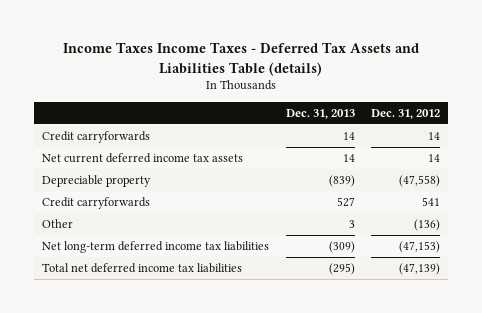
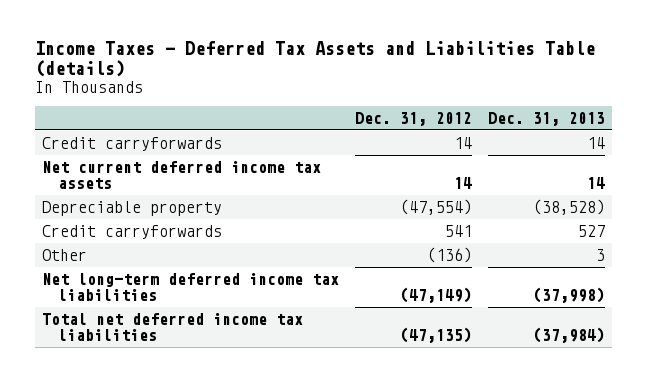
- Income Taxes Income Taxes - Deferred Tax Assets and Liabilities Table (details)
+ Income Taxes - Deferred Tax Assets and Liabilities Table (details)
- | Dec. 31, 2013 | Dec. 31, 2012
+ | Dec. 31, 2012 | Dec. 31, 2013
- Depreciable property | (839) | (47,558)
+ Depreciable property | (47,554) | (38,528)
- Net long-term deferred income tax liabilities | (309) | (47,153)
- Total net deferred income tax liabilities | (295) | (47,139)
+ Net long-term deferred income tax liabilities | (47,149) | (37,998)
+ Total net deferred income tax liabilities | (47,135) | (37,984)

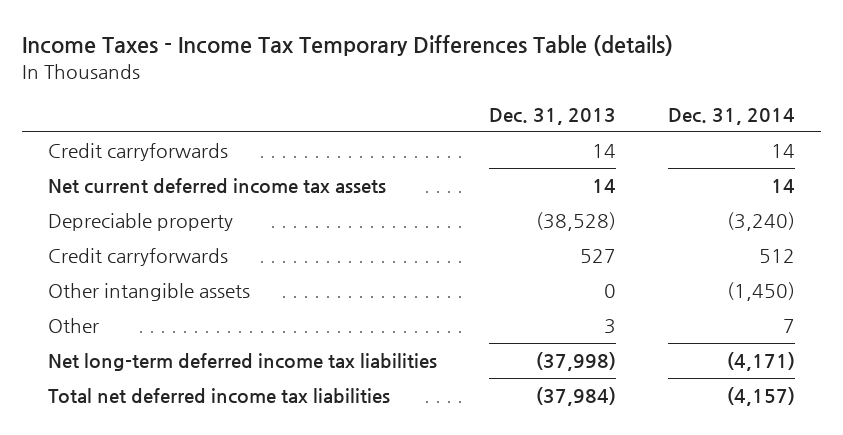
- Income Taxes - Deferred Tax Assets and Liabilities Table (details)
+ Income Taxes - Income Tax Temporary Differences Table (details)
- | Dec. 31, 2012 | Dec. 31, 2013
+ | Dec. 31, 2013 | Dec. 31, 2014
+ Other intangible assets | 0 | (1,450)

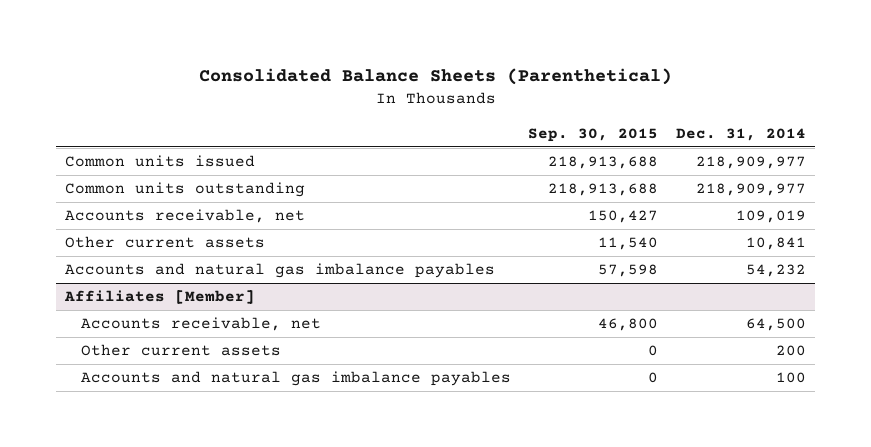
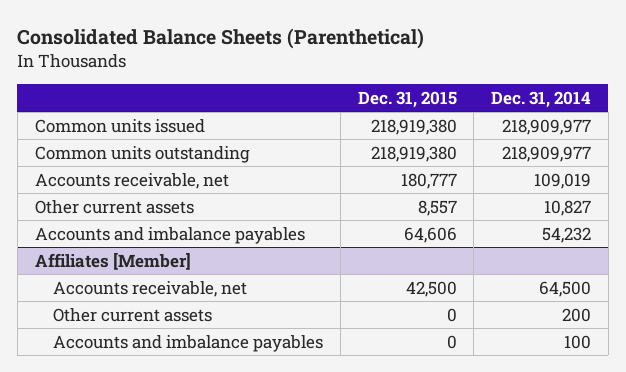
- | Sep. 30, 2015 | Dec. 31, 2014
+ | Dec. 31, 2015 | Dec. 31, 2014
- Other current assets | 11,540 | 10,841
- Accounts and natural gas imbalance payables | 57,598 | 54,232
+ Other current assets | 8,557 | 10,827
+ Accounts and imbalance payables | 64,606 | 54,232
@ Affiliates [Member]
- Accounts and natural gas imbalance payables | 0 | 100
+ Accounts and imbalance payables | 0 | 100

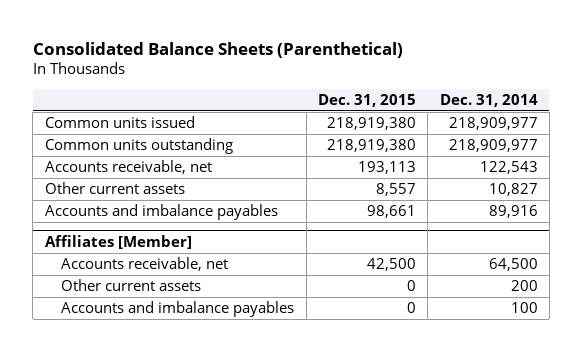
- Accounts receivable, net | 180,777 | 109,019
+ Accounts receivable, net | 193,113 | 122,543
- Accounts and imbalance payables | 64,606 | 54,232
+ Accounts and imbalance payables | 98,661 | 89,916

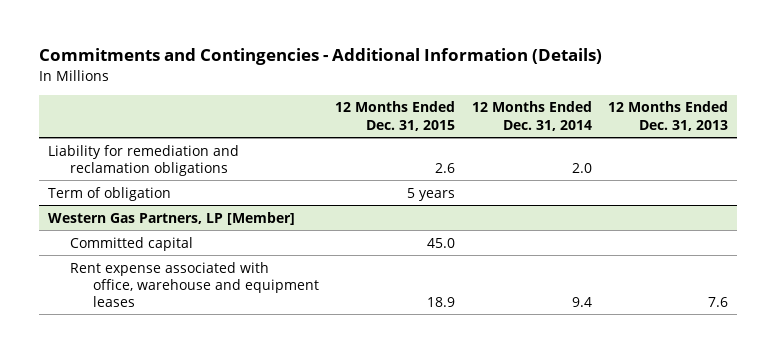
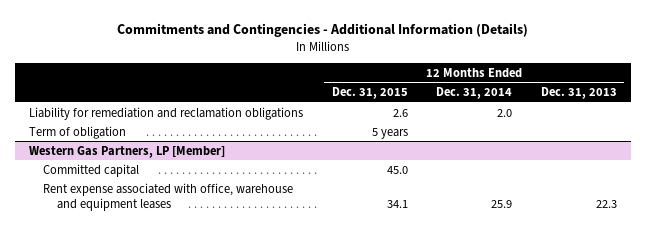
@ Western Gas Partners, LP [Member]
- Rent expense associated with office, warehouse and equipment leases | 18.9 | 9.4 | 7.6
+ Rent expense associated with office, warehouse and equipment leases | 34.1 | 25.9 | 22.3

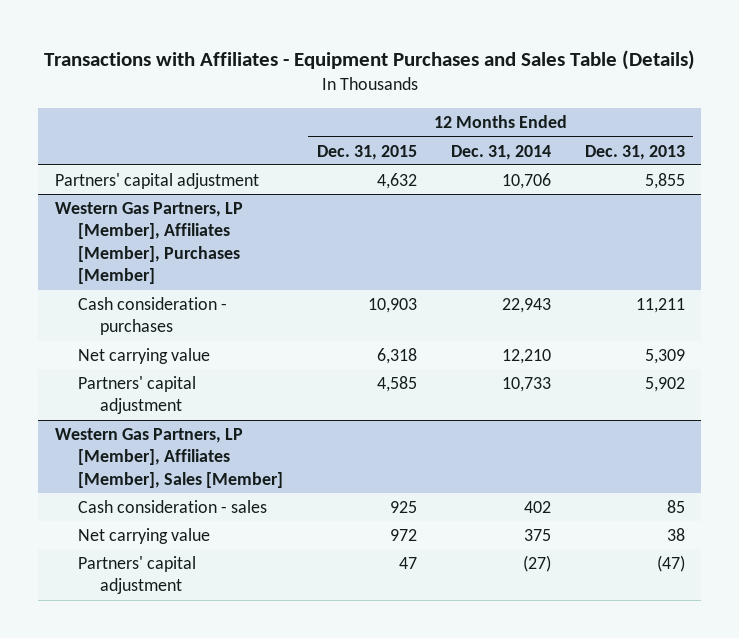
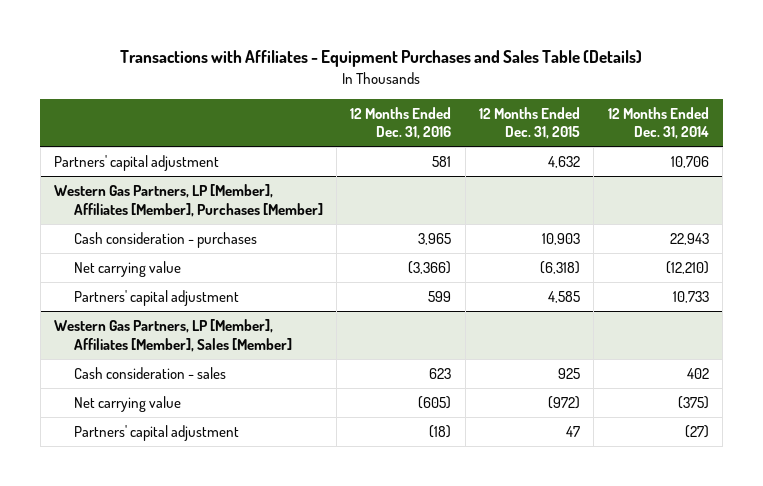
- | 12 Months Ended Dec. 31, 2015 | 12 Months Ended Dec. 31, 2014 | 12 Months Ended Dec. 31, 2013
+ | 12 Months Ended Dec. 31, 2016 | 12 Months Ended Dec. 31, 2015 | 12 Months Ended Dec. 31, 2014
@ Western Gas Partners, LP [Member], Affiliates [Member], Purchases [Member]
- Net carrying value | 6,318 | 12,210 | 5,309
+ Net carrying value | (3,366) | (6,318) | (12,210)
@ Western Gas Partners, LP [Member], Affiliates [Member], Sales [Member]
- Net carrying value | 972 | 375 | 38
+ Net carrying value | (605) | (972) | (375)

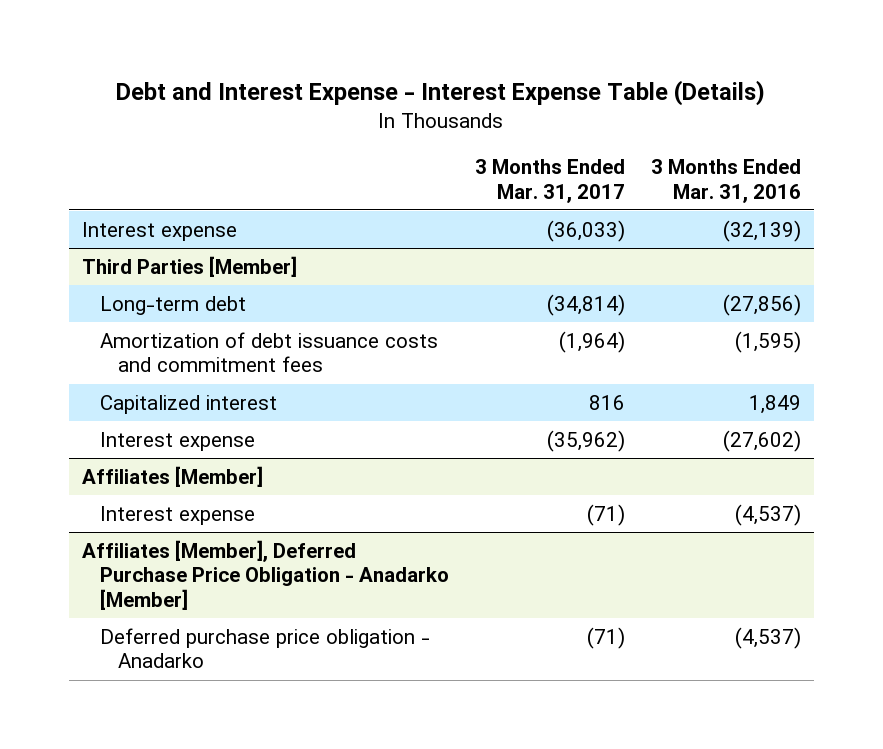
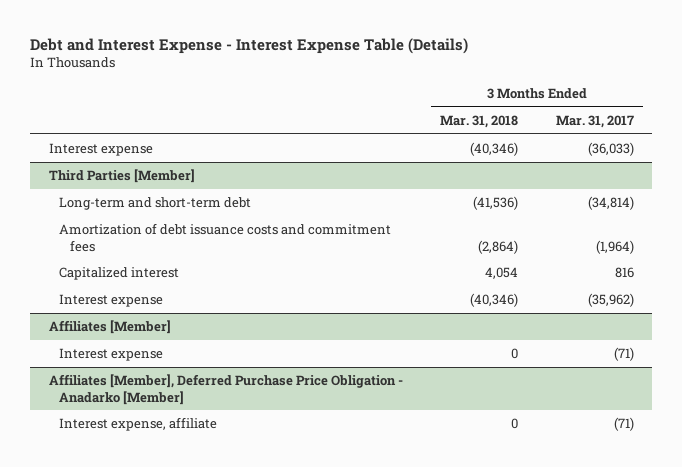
- | 3 Months Ended Mar. 31, 2017 | 3 Months Ended Mar. 31, 2016
+ | 3 Months Ended Mar. 31, 2018 | 3 Months Ended Mar. 31, 2017
@ Third Parties [Member]
- Long-term debt | (34,814) | (27,856)
+ Long-term and short-term debt | (41,536) | (34,814)
@ Affiliates [Member], Deferred Purchase Price Obligation - Anadarko [Member]
- Deferred purchase price obligation - Anadarko | (71) | (4,537)
+ Interest expense, affiliate | 0 | (71)

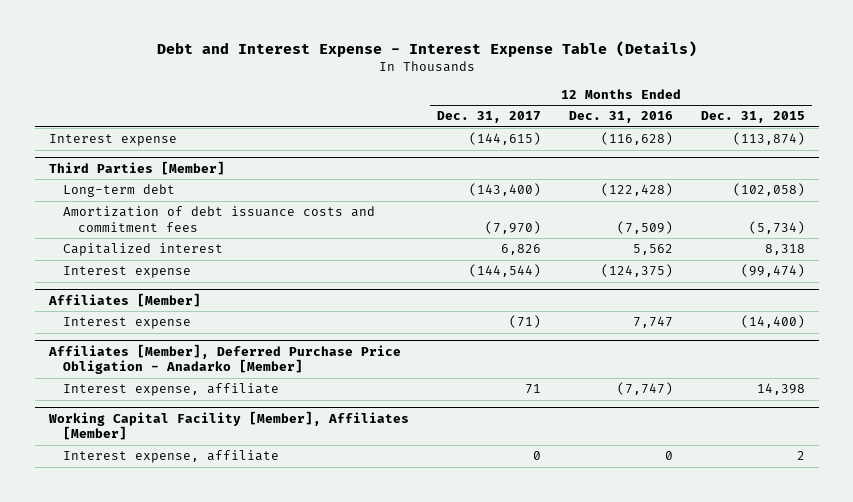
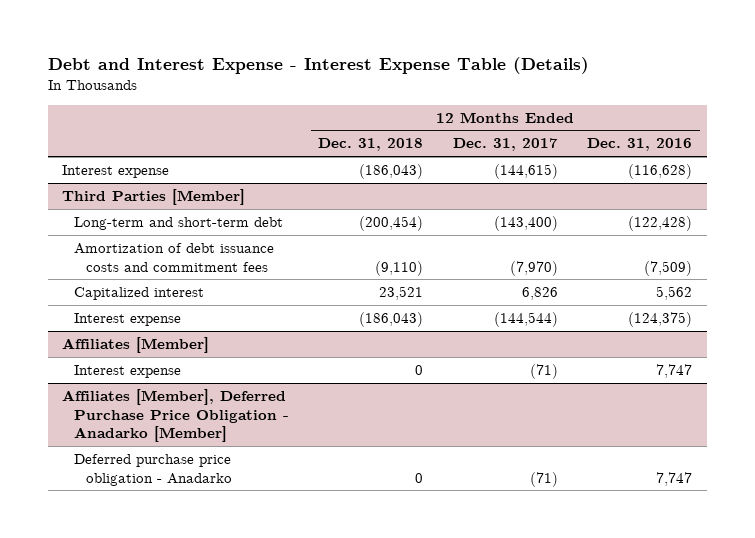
- | 12 Months Ended Dec. 31, 2017 | 12 Months Ended Dec. 31, 2016 | 12 Months Ended Dec. 31, 2015
+ | 12 Months Ended Dec. 31, 2018 | 12 Months Ended Dec. 31, 2017 | 12 Months Ended Dec. 31, 2016
@ Third Parties [Member]
- Long-term debt | (143,400) | (122,428) | (102,058)
+ Long-term and short-term debt | (200,454) | (143,400) | (122,428)
@ Affiliates [Member], Deferred Purchase Price Obligation - Anadarko [Member]
- Interest expense, affiliate | 71 | (7,747) | 14,398
- Working Capital Facility [Member], Affiliates [Member]
- Interest expense, affiliate | 0 | 0 | 2
@ Affiliates [Member], Deferred Purchase Price Obligation - Anadarko [Member]
+ Deferred purchase price obligation - Anadarko | 0 | (71) | 7,747

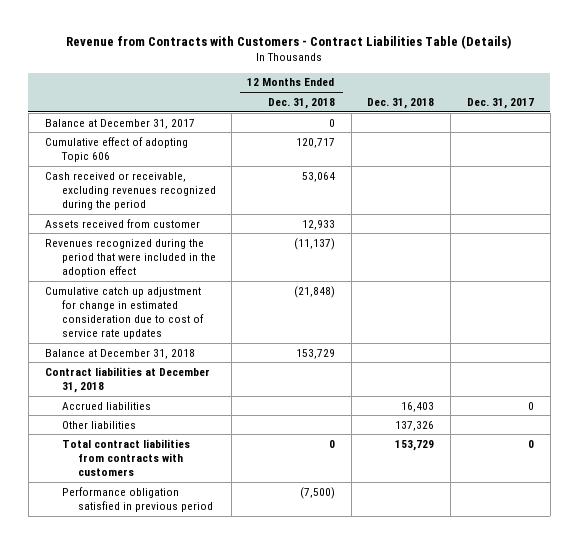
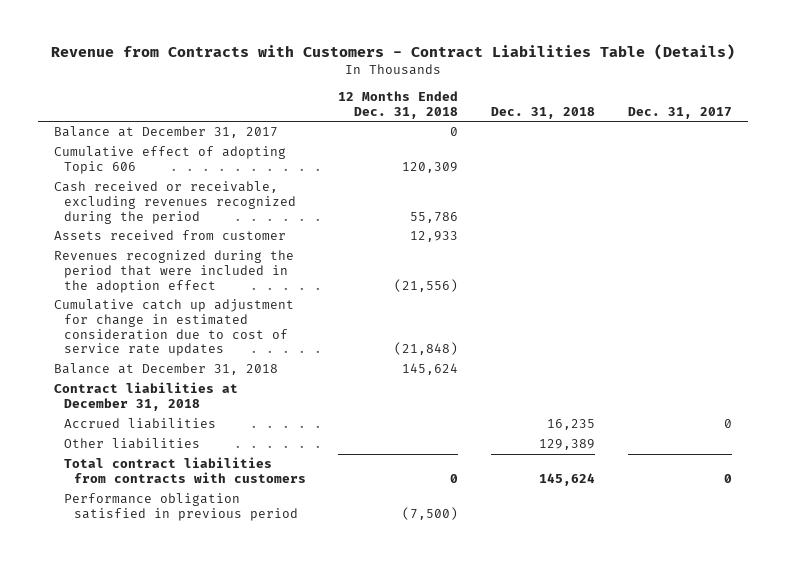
- Cumulative effect of adopting Topic 606 | 120,717 | |
- Cash received or receivable, excluding revenues recognized during the period | 53,064 | |
+ Cumulative effect of adopting Topic 606 | 120,309 | |
+ Cash received or receivable, excluding revenues recognized during the period | 55,786 | |
- Revenues recognized during the period that were included in the adoption effect | (11,137) | |
+ Revenues recognized during the period that were included in the adoption effect | (21,556) | |
- Balance at December 31, 2018 | 153,729 | |
+ Balance at December 31, 2018 | 145,624 | |
- Accrued liabilities | | 16,403 | 0
- Other liabilities | | 137,326 |
- Total contract liabilities from contracts with customers | 0 | 153,729 | 0
+ Accrued liabilities | | 16,235 | 0
+ Other liabilities | | 129,389 |
+ Total contract liabilities from contracts with customers | 0 | 145,624 | 0

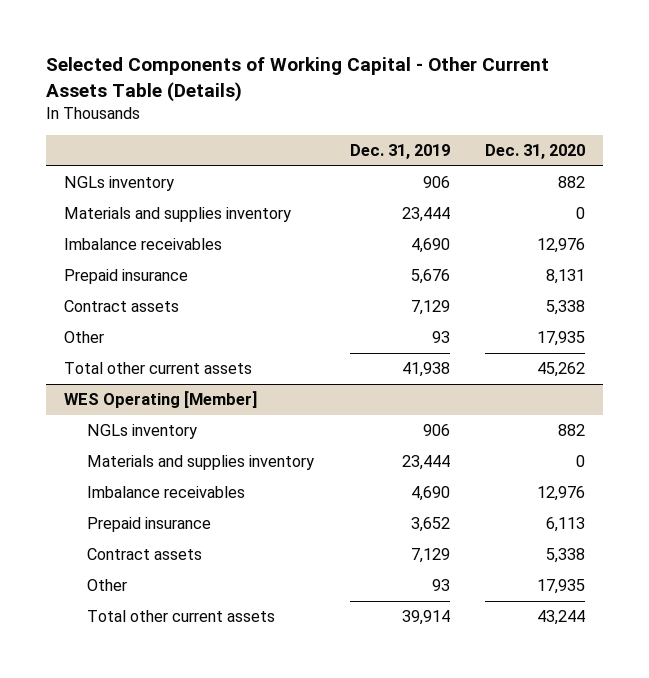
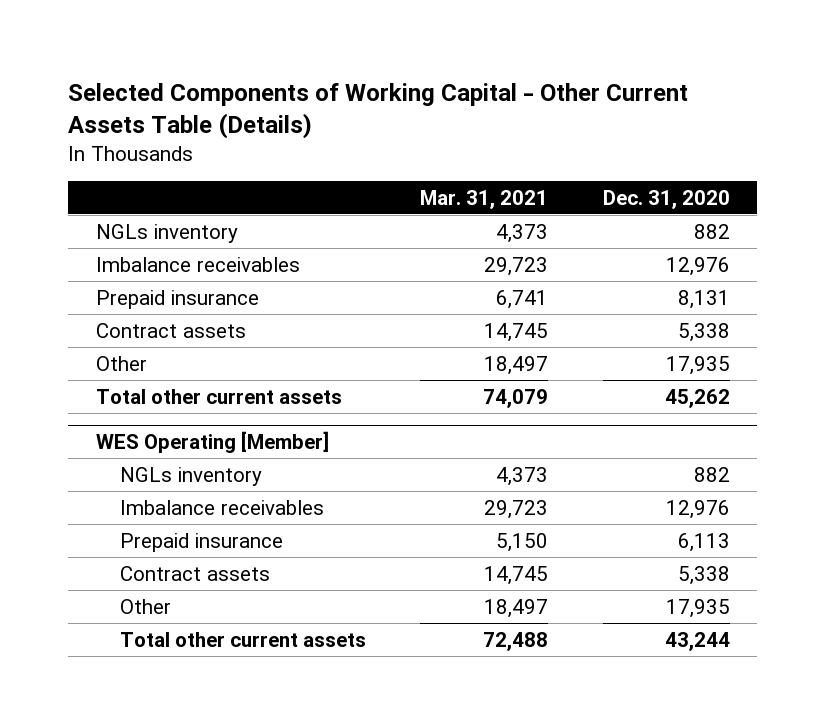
- | Dec. 31, 2019 | Dec. 31, 2020
+ | Mar. 31, 2021 | Dec. 31, 2020
- Materials and supplies inventory | 23,444 | 0
@ WES Operating [Member]
- Materials and supplies inventory | 23,444 | 0

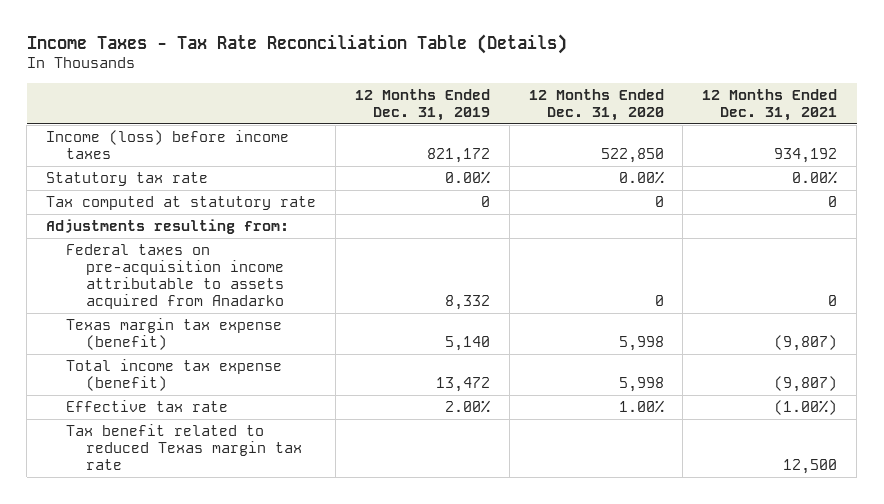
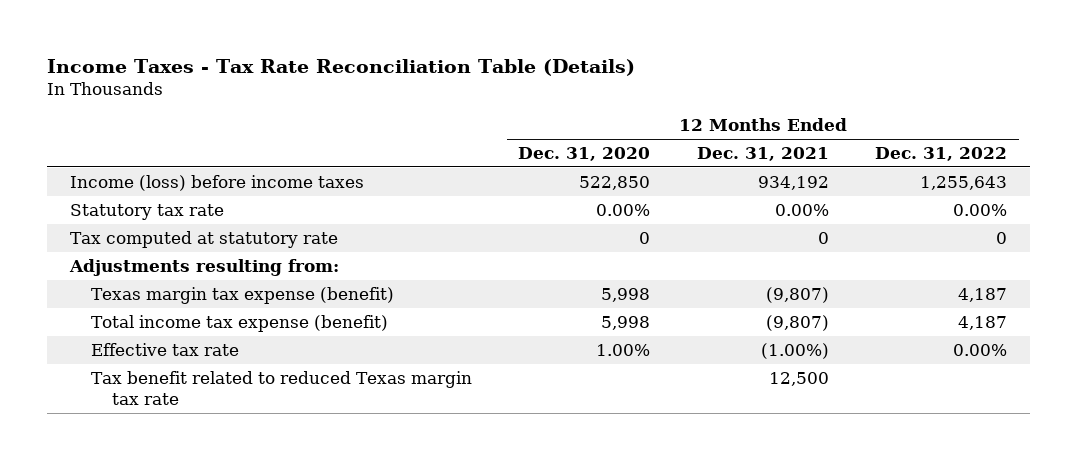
- | 12 Months Ended Dec. 31, 2019 | 12 Months Ended Dec. 31, 2020 | 12 Months Ended Dec. 31, 2021
+ | 12 Months Ended Dec. 31, 2020 | 12 Months Ended Dec. 31, 2021 | 12 Months Ended Dec. 31, 2022
- Federal taxes on pre-acquisition income attributable to assets acquired from Anadarko | 8,332 | 0 | 0

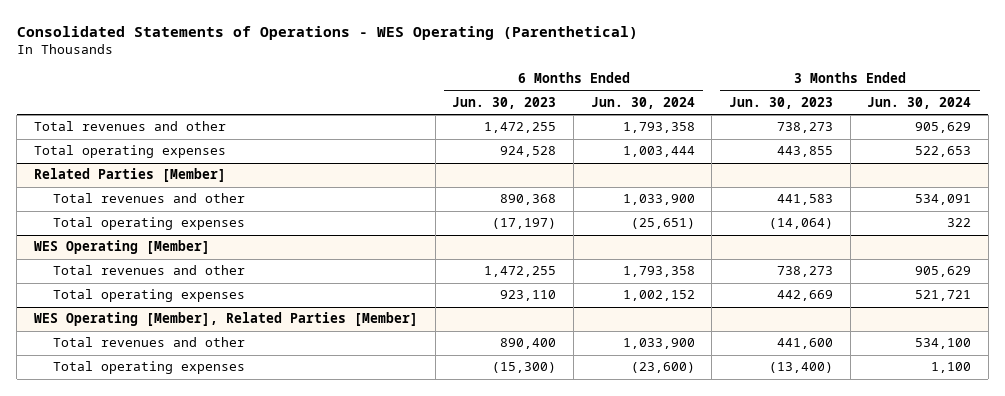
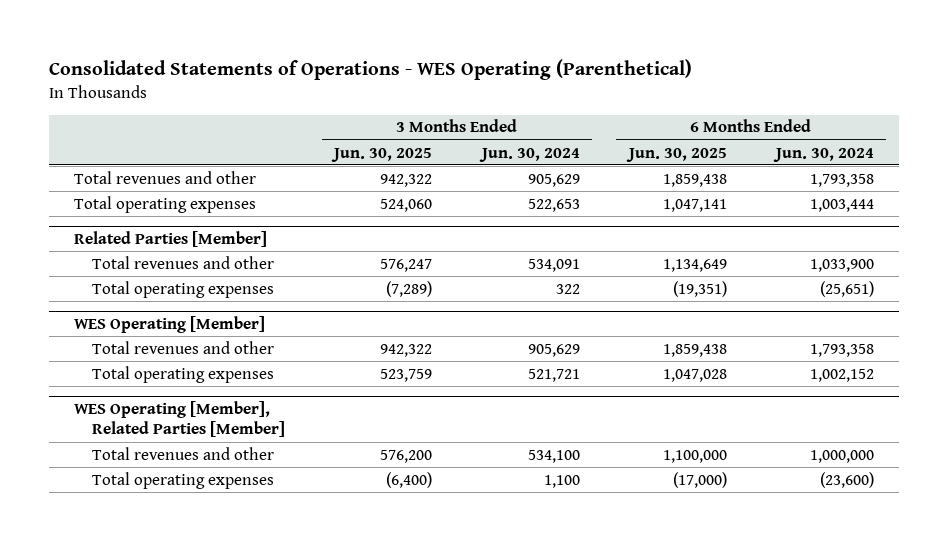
- | 6 Months Ended Jun. 30, 2023 | 6 Months Ended Jun. 30, 2024 | 3 Months Ended Jun. 30, 2023 | 3 Months Ended Jun. 30, 2024
+ | 3 Months Ended Jun. 30, 2025 | 3 Months Ended Jun. 30, 2024 | 6 Months Ended Jun. 30, 2025 | 6 Months Ended Jun. 30, 2024
@ WES Operating [Member], Related Parties [Member]
- Total revenues and other | 890,400 | 1,033,900 | 441,600 | 534,100
+ Total revenues and other | 576,200 | 534,100 | 1,100,000 | 1,000,000

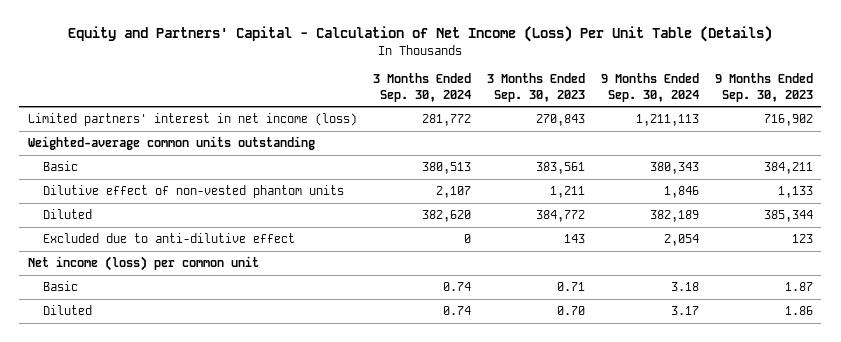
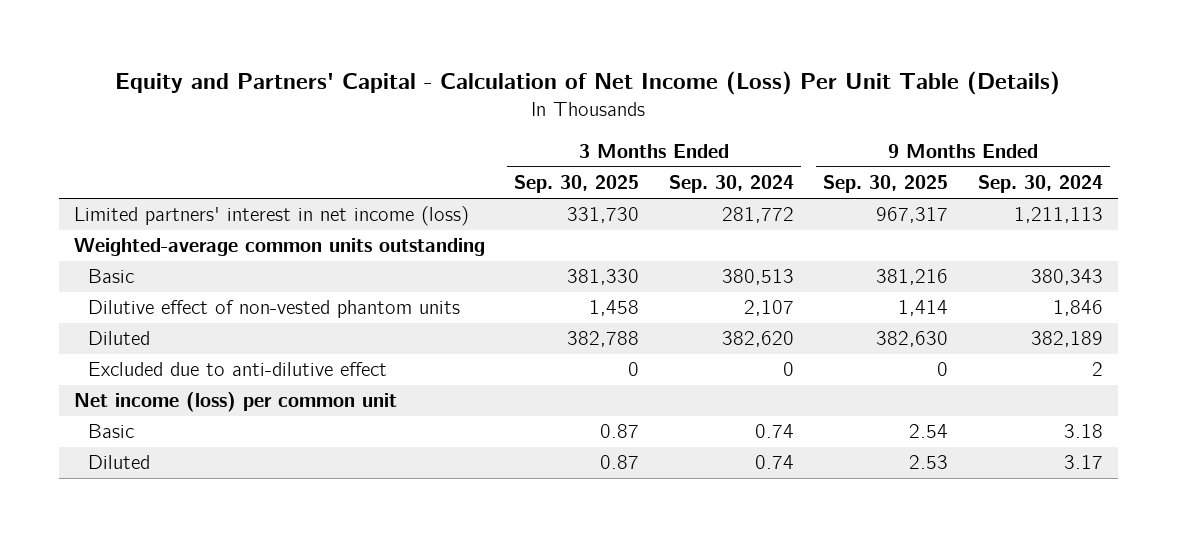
- | 3 Months Ended Sep. 30, 2024 | 3 Months Ended Sep. 30, 2023 | 9 Months Ended Sep. 30, 2024 | 9 Months Ended Sep. 30, 2023
+ | 3 Months Ended Sep. 30, 2025 | 3 Months Ended Sep. 30, 2024 | 9 Months Ended Sep. 30, 2025 | 9 Months Ended Sep. 30, 2024
- Excluded due to anti-dilutive effect | 0 | 143 | 2,054 | 123
+ Excluded due to anti-dilutive effect | 0 | 0 | 0 | 2

